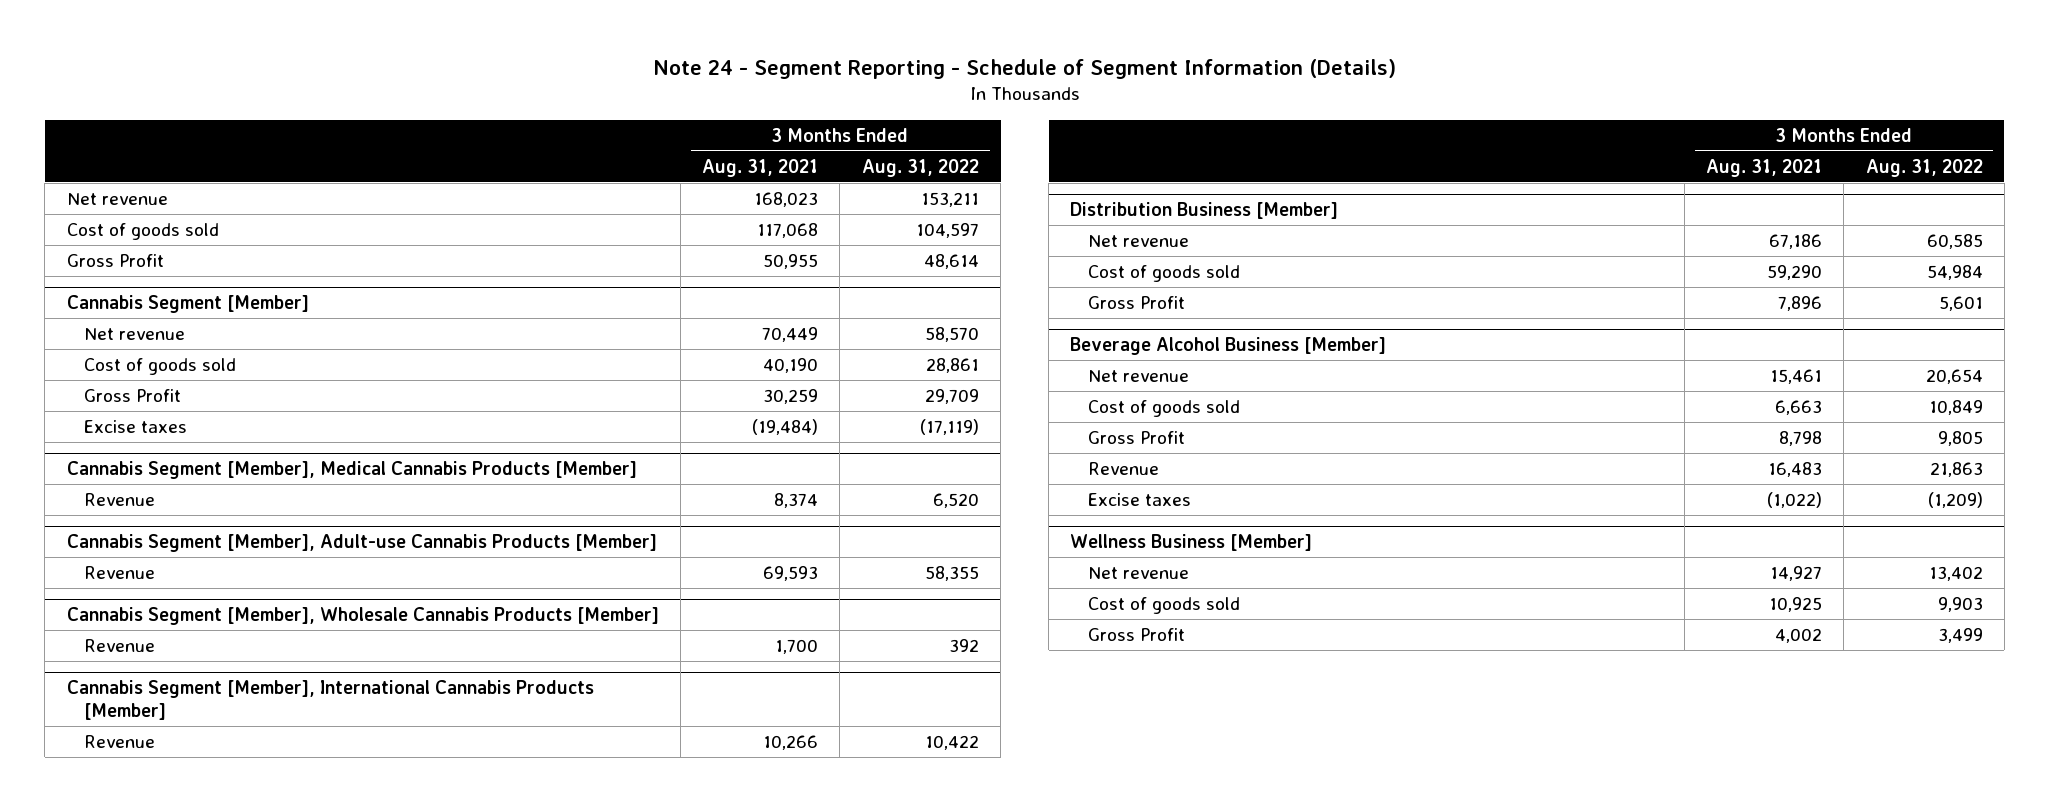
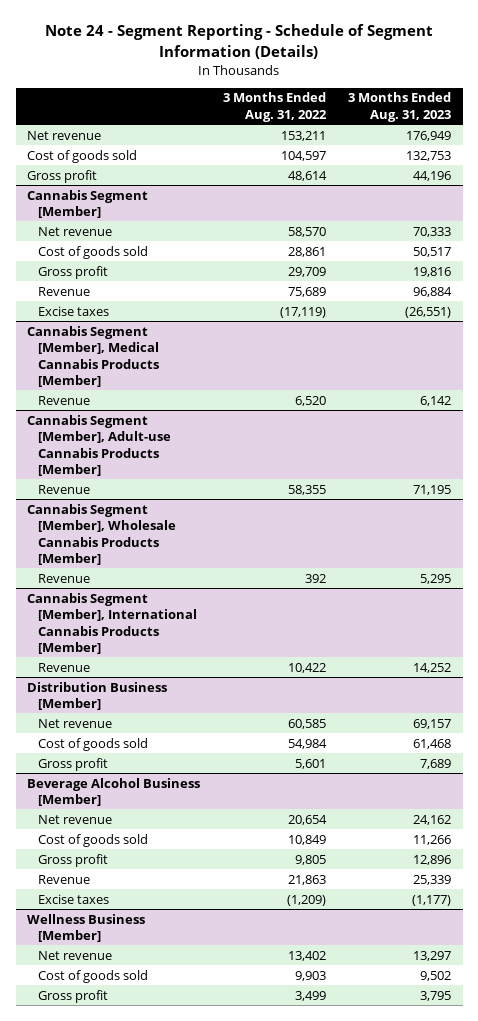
- | 3 Months Ended Aug. 31, 2021 | 3 Months Ended Aug. 31, 2022
+ | 3 Months Ended Aug. 31, 2022 | 3 Months Ended Aug. 31, 2023
- Gross Profit | 50,955 | 48,614
+ Gross profit | 48,614 | 44,196
@ Cannabis Segment [Member]
- Gross Profit | 30,259 | 29,709
+ Gross profit | 29,709 | 19,816
+ Revenue | 75,689 | 96,884
@ Distribution Business [Member]
- Gross Profit | 7,896 | 5,601
+ Gross profit | 5,601 | 7,689
@ Beverage Alcohol Business [Member]
- Gross Profit | 8,798 | 9,805
+ Gross profit | 9,805 | 12,896
@ Wellness Business [Member]
- Gross Profit | 4,002 | 3,499
+ Gross profit | 3,499 | 3,795

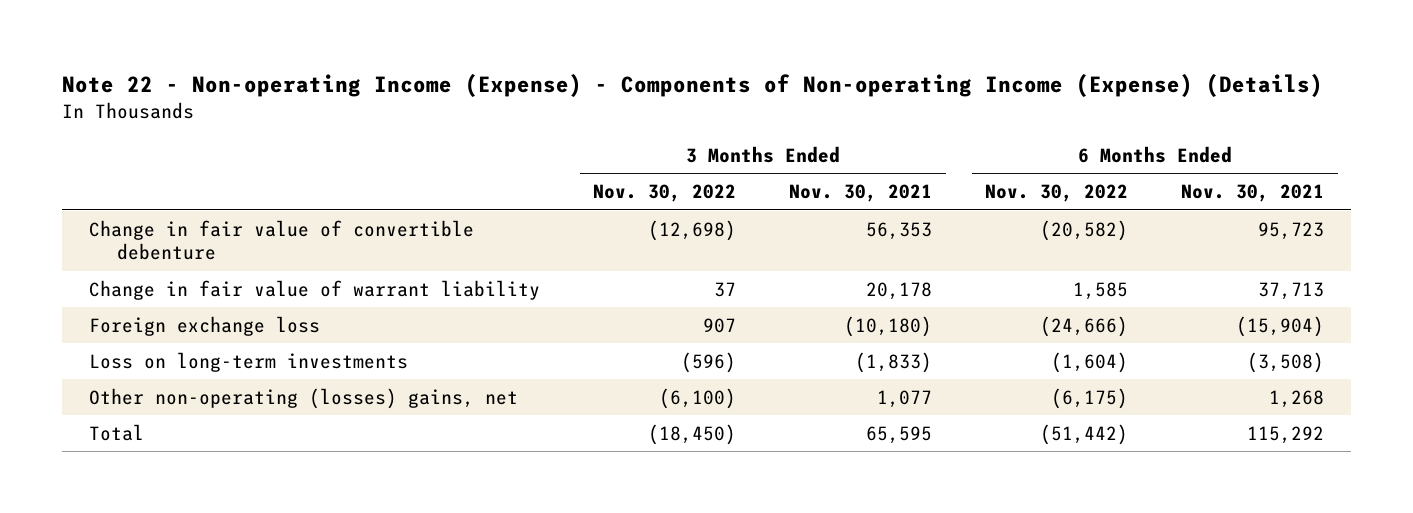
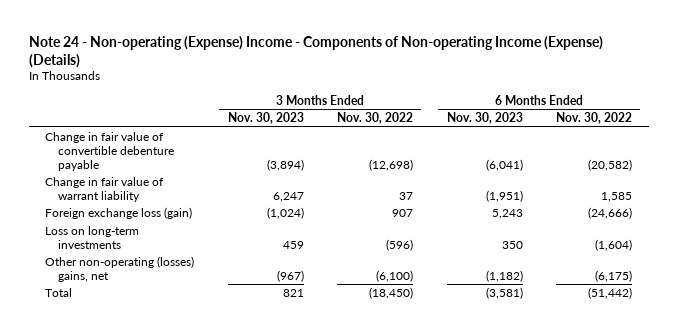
- Note 22 - Non-operating Income (Expense) - Components of Non-operating Income (Expense) (Details)
+ Note 24 - Non-operating (Expense) Income - Components of Non-operating Income (Expense) (Details)
- | 3 Months Ended Nov. 30, 2022 | 3 Months Ended Nov. 30, 2021 | 6 Months Ended Nov. 30, 2022 | 6 Months Ended Nov. 30, 2021
+ | 3 Months Ended Nov. 30, 2023 | 3 Months Ended Nov. 30, 2022 | 6 Months Ended Nov. 30, 2023 | 6 Months Ended Nov. 30, 2022
- Change in fair value of convertible debenture | (12,698) | 56,353 | (20,582) | 95,723
+ Change in fair value of convertible debenture payable | (3,894) | (12,698) | (6,041) | (20,582)
- Foreign exchange loss | 907 | (10,180) | (24,666) | (15,904)
+ Foreign exchange loss (gain) | (1,024) | 907 | 5,243 | (24,666)

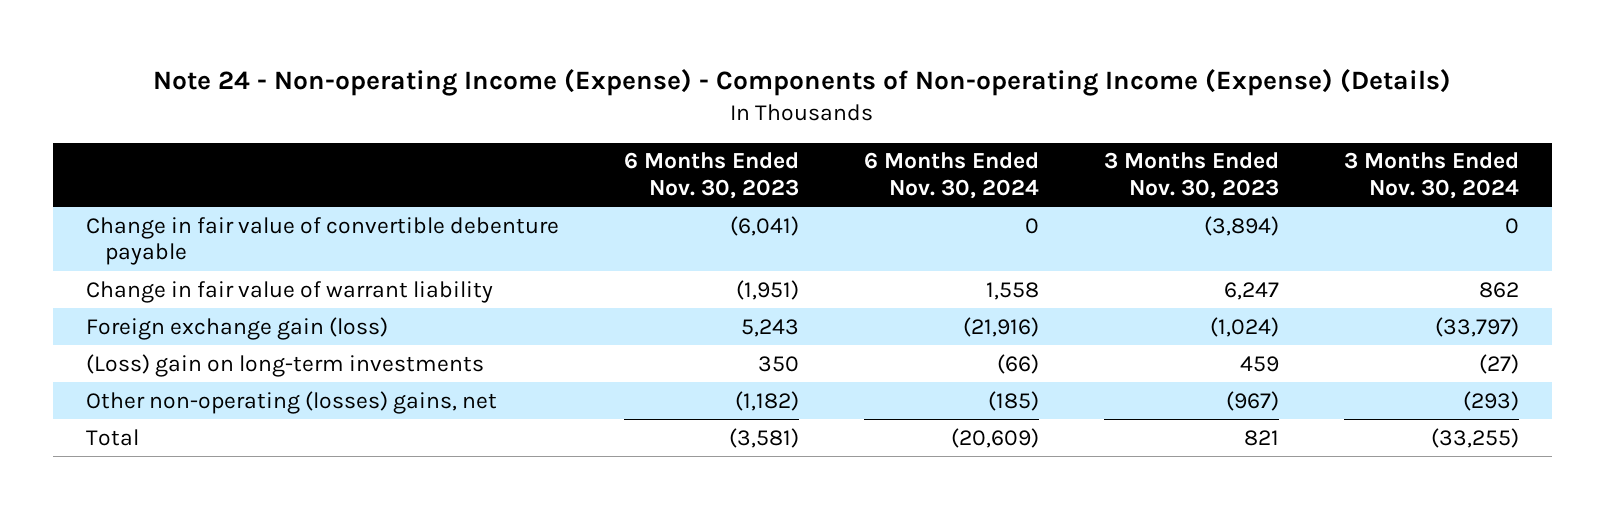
- Note 24 - Non-operating (Expense) Income - Components of Non-operating Income (Expense) (Details)
+ Note 24 - Non-operating Income (Expense) - Components of Non-operating Income (Expense) (Details)
- | 3 Months Ended Nov. 30, 2023 | 3 Months Ended Nov. 30, 2022 | 6 Months Ended Nov. 30, 2023 | 6 Months Ended Nov. 30, 2022
+ | 6 Months Ended Nov. 30, 2023 | 6 Months Ended Nov. 30, 2024 | 3 Months Ended Nov. 30, 2023 | 3 Months Ended Nov. 30, 2024
- Foreign exchange loss (gain) | (1,024) | 907 | 5,243 | (24,666)
- Loss on long-term investments | 459 | (596) | 350 | (1,604)
+ Foreign exchange gain (loss) | 5,243 | (21,916) | (1,024) | (33,797)
+ (Loss) gain on long-term investments | 350 | (66) | 459 | (27)

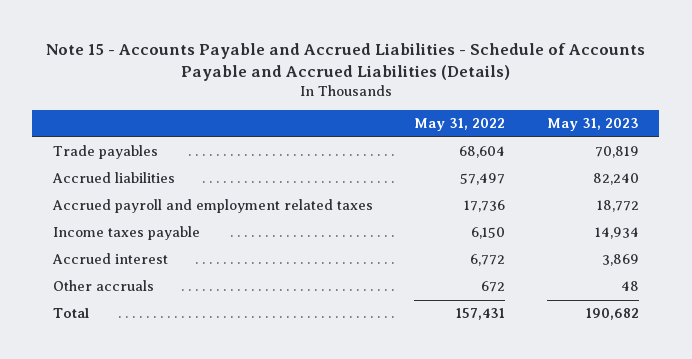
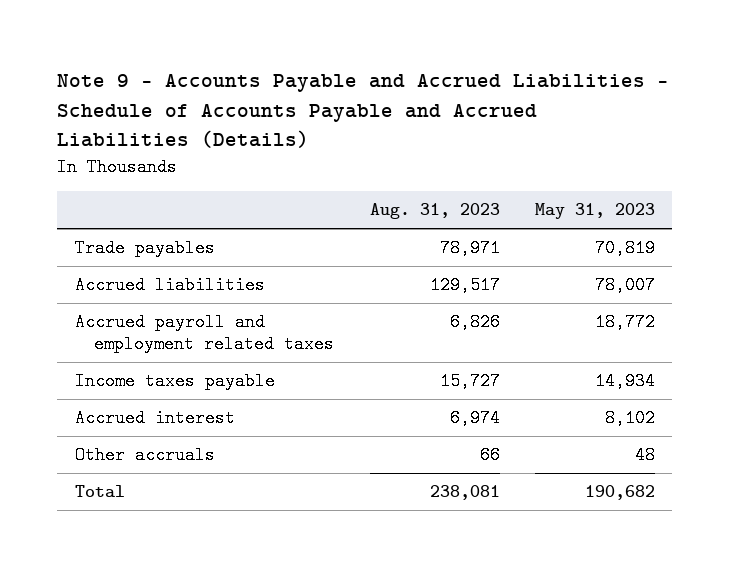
- Note 15 - Accounts Payable and Accrued Liabilities - Schedule of Accounts Payable and Accrued Liabilities (Details)
+ Note 9 - Accounts Payable and Accrued Liabilities - Schedule of Accounts Payable and Accrued Liabilities (Details)
- | May 31, 2022 | May 31, 2023
+ | Aug. 31, 2023 | May 31, 2023
- Accrued liabilities | 57,497 | 82,240
+ Accrued liabilities | 129,517 | 78,007
- Accrued interest | 6,772 | 3,869
+ Accrued interest | 6,974 | 8,102

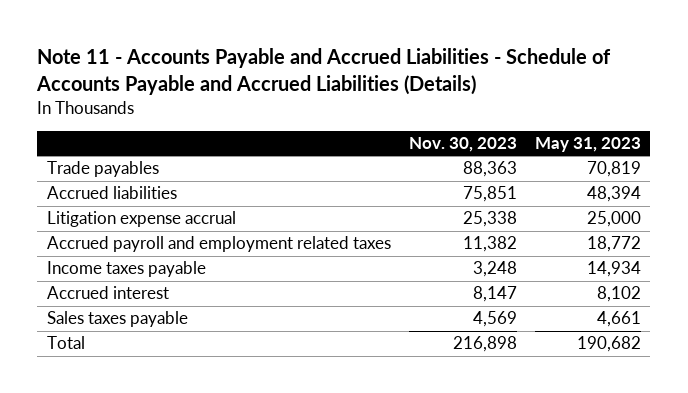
- Note 9 - Accounts Payable and Accrued Liabilities - Schedule of Accounts Payable and Accrued Liabilities (Details)
+ Note 11 - Accounts Payable and Accrued Liabilities - Schedule of Accounts Payable and Accrued Liabilities (Details)
- | Aug. 31, 2023 | May 31, 2023
+ | Nov. 30, 2023 | May 31, 2023
- Accrued liabilities | 129,517 | 78,007
+ Accrued liabilities | 75,851 | 48,394
+ Litigation expense accrual | 25,338 | 25,000
- Other accruals | 66 | 48
+ Sales taxes payable | 4,569 | 4,661

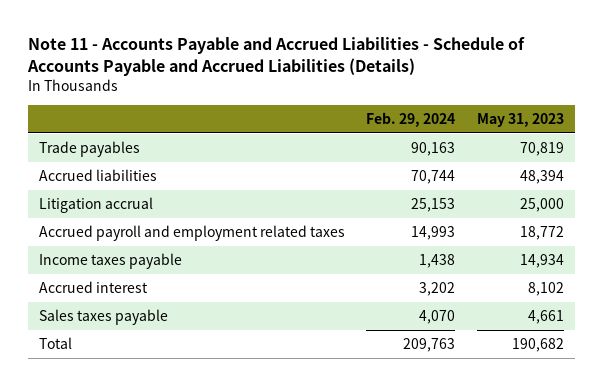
- | Nov. 30, 2023 | May 31, 2023
+ | Feb. 29, 2024 | May 31, 2023
- Litigation expense accrual | 25,338 | 25,000
+ Litigation accrual | 25,153 | 25,000

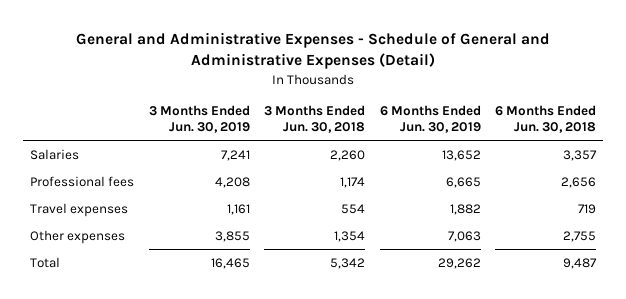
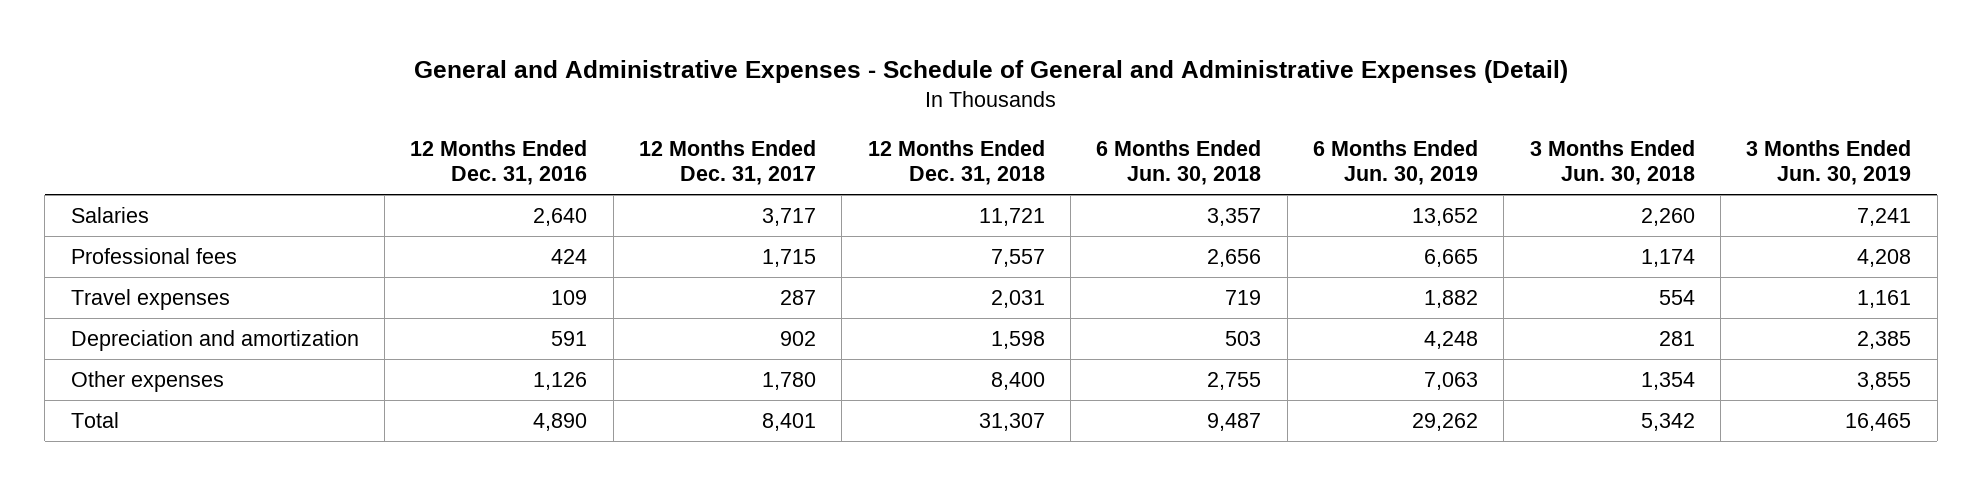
- | 3 Months Ended Jun. 30, 2019 | 3 Months Ended Jun. 30, 2018 | 6 Months Ended Jun. 30, 2019 | 6 Months Ended Jun. 30, 2018
+ | 12 Months Ended Dec. 31, 2016 | 12 Months Ended Dec. 31, 2017 | 12 Months Ended Dec. 31, 2018 | 6 Months Ended Jun. 30, 2018 | 6 Months Ended Jun. 30, 2019 | 3 Months Ended Jun. 30, 2018 | 3 Months Ended Jun. 30, 2019
+ Depreciation and amortization | 591 | 902 | 1,598 | 503 | 4,248 | 281 | 2,385

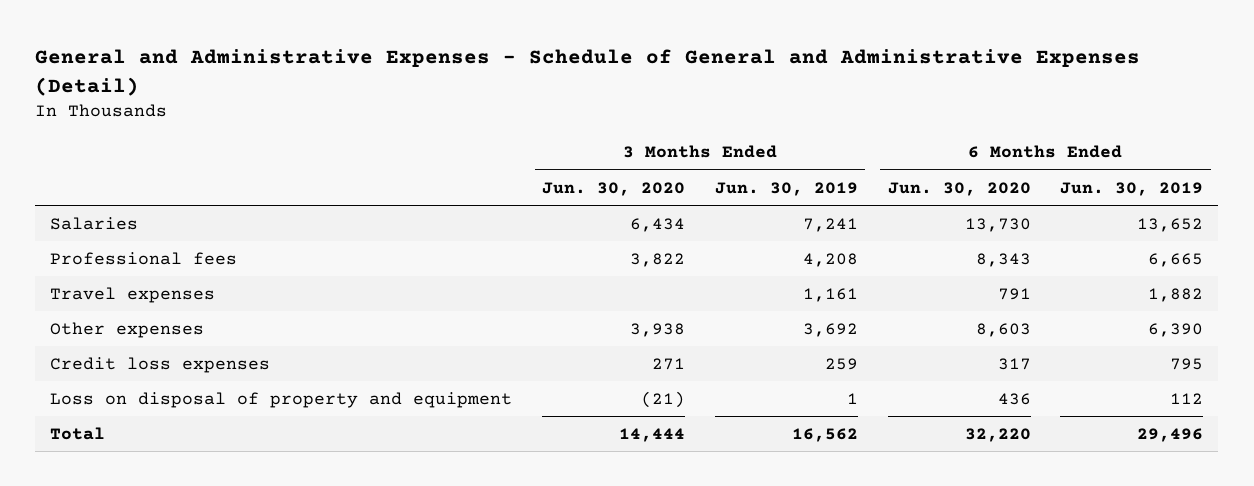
- | 12 Months Ended Dec. 31, 2016 | 12 Months Ended Dec. 31, 2017 | 12 Months Ended Dec. 31, 2018 | 6 Months Ended Jun. 30, 2018 | 6 Months Ended Jun. 30, 2019 | 3 Months Ended Jun. 30, 2018 | 3 Months Ended Jun. 30, 2019
+ | 3 Months Ended Jun. 30, 2020 | 3 Months Ended Jun. 30, 2019 | 6 Months Ended Jun. 30, 2020 | 6 Months Ended Jun. 30, 2019
- Depreciation and amortization | 591 | 902 | 1,598 | 503 | 4,248 | 281 | 2,385
- Other expenses | 1,126 | 1,780 | 8,400 | 2,755 | 7,063 | 1,354 | 3,855
- Total | 4,890 | 8,401 | 31,307 | 9,487 | 29,262 | 5,342 | 16,465
+ Other expenses | 3,938 | 3,692 | 8,603 | 6,390
+ Credit loss expenses | 271 | 259 | 317 | 795
+ Loss on disposal of property and equipment | (21) | 1 | 436 | 112
+ Total | 14,444 | 16,562 | 32,220 | 29,496

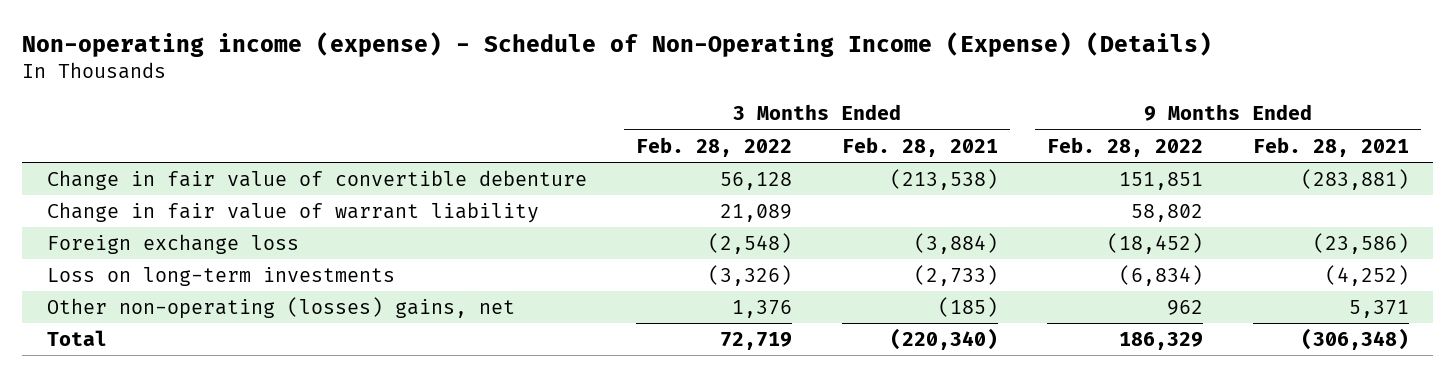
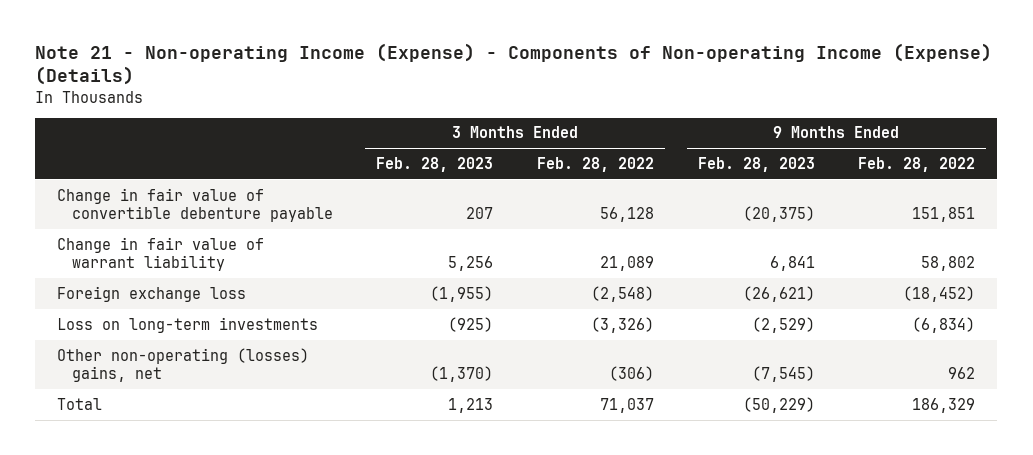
- Non-operating income (expense) - Schedule of Non-Operating Income (Expense) (Details)
+ Note 21 - Non-operating Income (Expense) - Components of Non-operating Income (Expense) (Details)
- | 3 Months Ended Feb. 28, 2022 | 3 Months Ended Feb. 28, 2021 | 9 Months Ended Feb. 28, 2022 | 9 Months Ended Feb. 28, 2021
+ | 3 Months Ended Feb. 28, 2023 | 3 Months Ended Feb. 28, 2022 | 9 Months Ended Feb. 28, 2023 | 9 Months Ended Feb. 28, 2022
- Change in fair value of convertible debenture | 56,128 | (213,538) | 151,851 | (283,881)
+ Change in fair value of convertible debenture payable | 207 | 56,128 | (20,375) | 151,851
- Other non-operating (losses) gains, net | 1,376 | (185) | 962 | 5,371
- Total | 72,719 | (220,340) | 186,329 | (306,348)
+ Other non-operating (losses) gains, net | (1,370) | (306) | (7,545) | 962
+ Total | 1,213 | 71,037 | (50,229) | 186,329

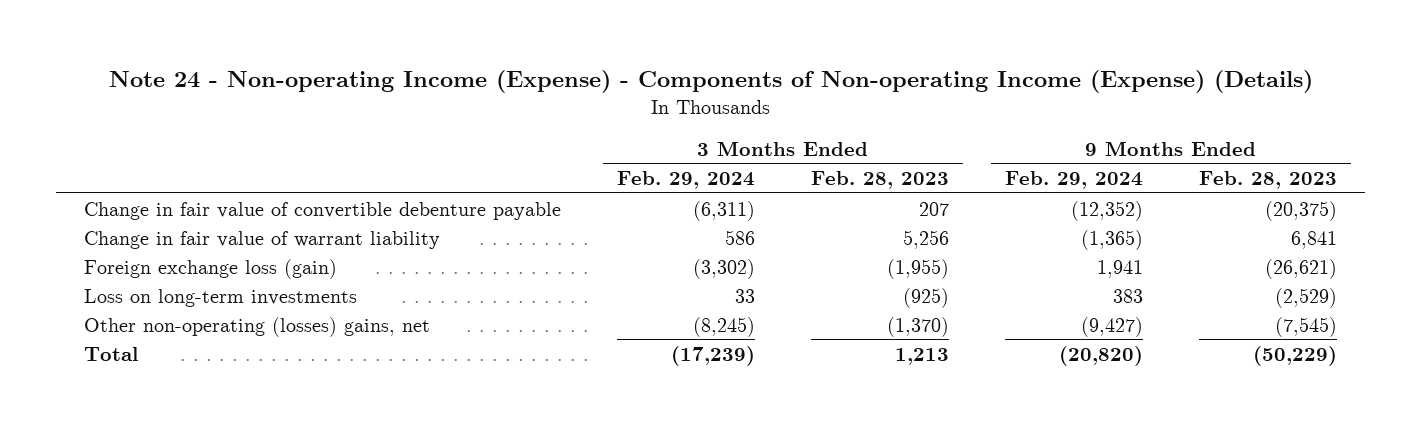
- Note 21 - Non-operating Income (Expense) - Components of Non-operating Income (Expense) (Details)
+ Note 24 - Non-operating Income (Expense) - Components of Non-operating Income (Expense) (Details)
- | 3 Months Ended Feb. 28, 2023 | 3 Months Ended Feb. 28, 2022 | 9 Months Ended Feb. 28, 2023 | 9 Months Ended Feb. 28, 2022
+ | 3 Months Ended Feb. 29, 2024 | 3 Months Ended Feb. 28, 2023 | 9 Months Ended Feb. 29, 2024 | 9 Months Ended Feb. 28, 2023
- Foreign exchange loss | (1,955) | (2,548) | (26,621) | (18,452)
+ Foreign exchange loss (gain) | (3,302) | (1,955) | 1,941 | (26,621)

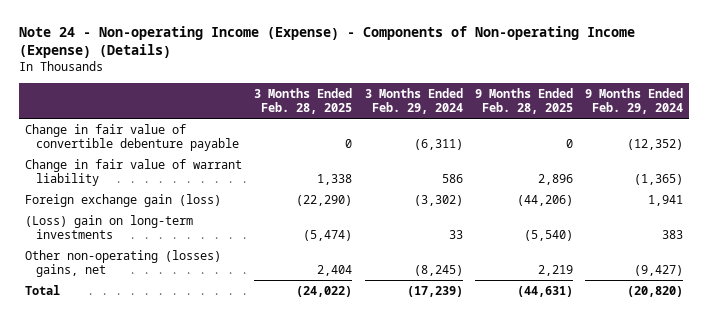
- | 3 Months Ended Feb. 29, 2024 | 3 Months Ended Feb. 28, 2023 | 9 Months Ended Feb. 29, 2024 | 9 Months Ended Feb. 28, 2023
+ | 3 Months Ended Feb. 28, 2025 | 3 Months Ended Feb. 29, 2024 | 9 Months Ended Feb. 28, 2025 | 9 Months Ended Feb. 29, 2024
- Foreign exchange loss (gain) | (3,302) | (1,955) | 1,941 | (26,621)
- Loss on long-term investments | 33 | (925) | 383 | (2,529)
+ Foreign exchange gain (loss) | (22,290) | (3,302) | (44,206) | 1,941
+ (Loss) gain on long-term investments | (5,474) | 33 | (5,540) | 383

